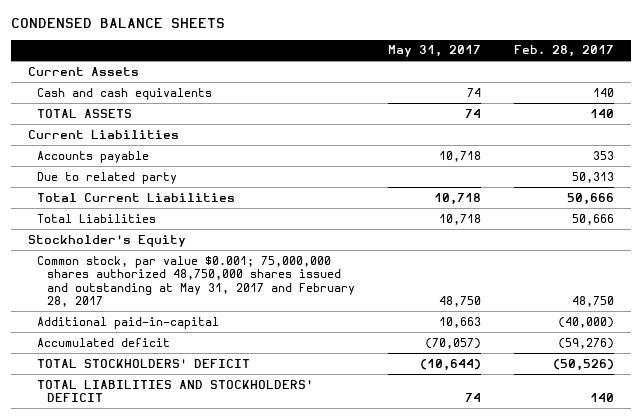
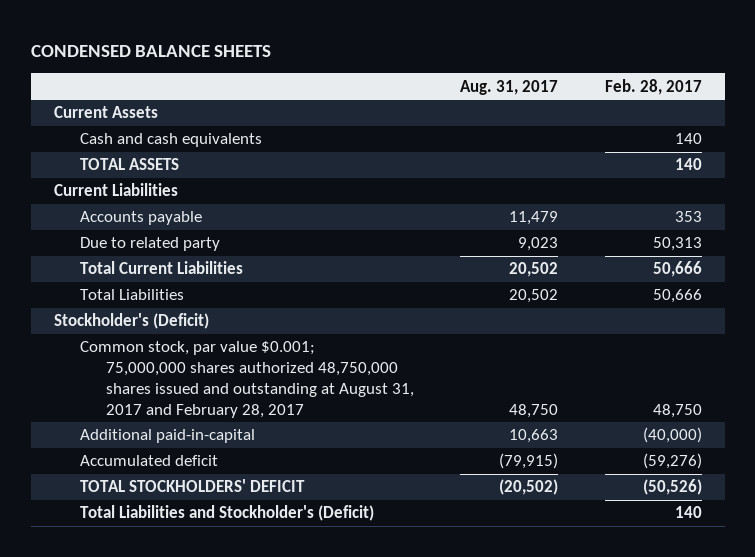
- | May 31, 2017 | Feb. 28, 2017
+ | Aug. 31, 2017 | Feb. 28, 2017
- Stockholder's Equity
- Common stock, par value $0.001; 75,000,000 shares authorized 48,750,000 shares issued and outstanding at May 31, 2017 and February 28, 2017 | 48,750 | 48,750
+ Stockholder's (Deficit)
+ Common stock, par value $0.001; 75,000,000 shares authorized 48,750,000 shares issued and outstanding at August 31, 2017 and February 28, 2017 | 48,750 | 48,750
- TOTAL LIABILITIES AND STOCKHOLDERS' DEFICIT | 74 | 140
+ Total Liabilities and Stockholder's (Deficit) | | 140

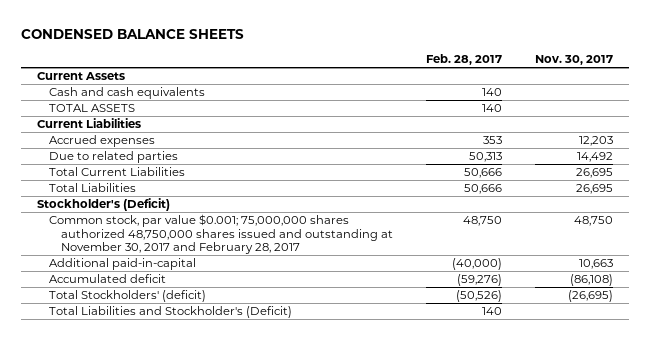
- | Aug. 31, 2017 | Feb. 28, 2017
+ | Feb. 28, 2017 | Nov. 30, 2017
- Accounts payable | 11,479 | 353
- Due to related party | 9,023 | 50,313
+ Accrued expenses | 353 | 12,203
+ Due to related parties | 50,313 | 14,492
- Common stock, par value $0.001; 75,000,000 shares authorized 48,750,000 shares issued and outstanding at August 31, 2017 and February 28, 2017 | 48,750 | 48,750
+ Common stock, par value $0.001; 75,000,000 shares authorized 48,750,000 shares issued and outstanding at November 30, 2017 and February 28, 2017 | 48,750 | 48,750
- TOTAL STOCKHOLDERS' DEFICIT | (20,502) | (50,526)
+ Total Stockholders' (deficit) | (50,526) | (26,695)

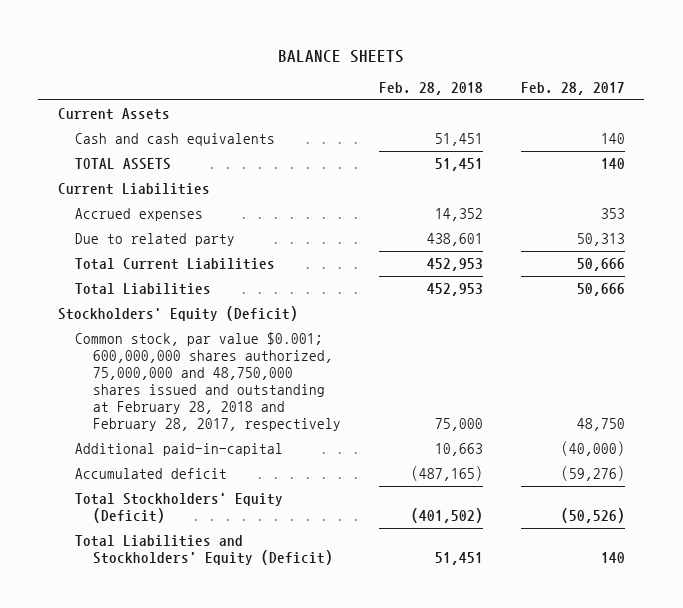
- CONDENSED BALANCE SHEETS
+ BALANCE SHEETS
- | Feb. 28, 2017 | Nov. 30, 2017
+ | Feb. 28, 2018 | Feb. 28, 2017
- Due to related parties | 50,313 | 14,492
+ Due to related party | 438,601 | 50,313
- Stockholder's (Deficit)
- Common stock, par value $0.001; 75,000,000 shares authorized 48,750,000 shares issued and outstanding at November 30, 2017 and February 28, 2017 | 48,750 | 48,750
+ Stockholders' Equity (Deficit)
+ Common stock, par value $0.001; 600,000,000 shares authorized, 75,000,000 and 48,750,000 shares issued and outstanding at February 28, 2018 and February 28, 2017, respectively | 75,000 | 48,750
- Total Stockholders' (deficit) | (50,526) | (26,695)
- Total Liabilities and Stockholder's (Deficit) | 140 |
+ Total Stockholders' Equity (Deficit) | (401,502) | (50,526)
+ Total Liabilities and Stockholders' Equity (Deficit) | 51,451 | 140

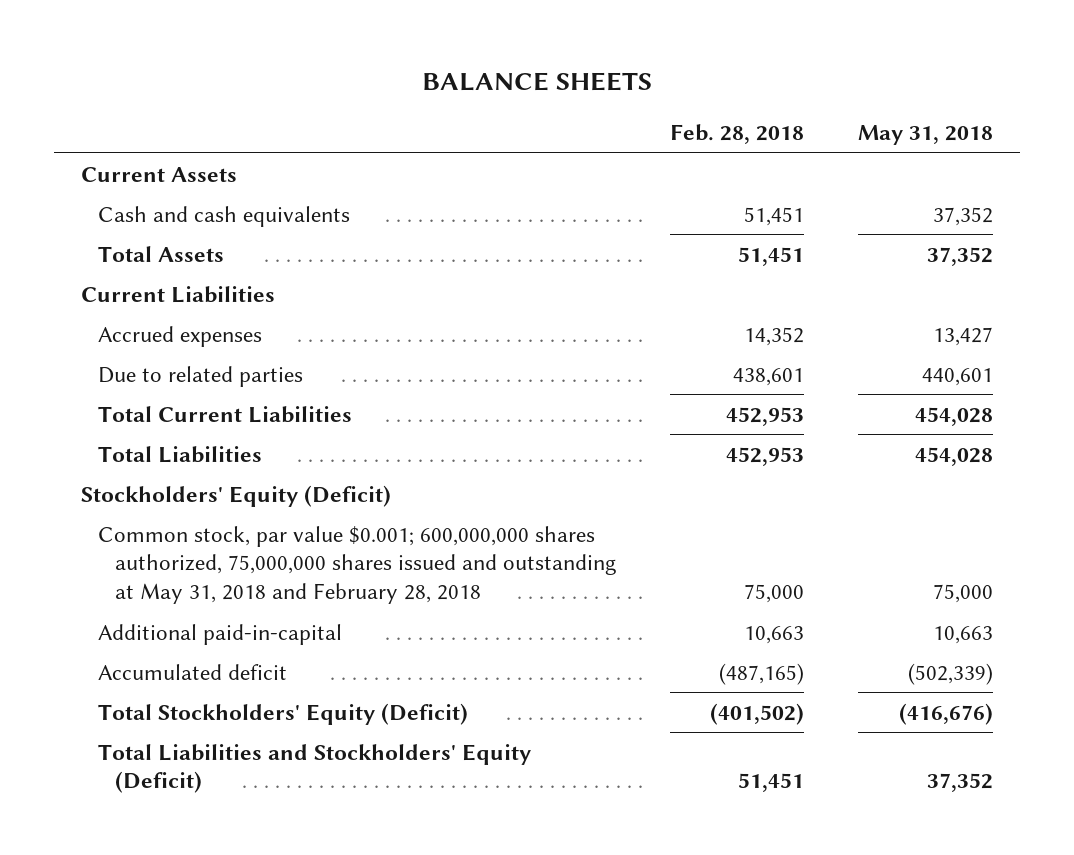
- | Feb. 28, 2018 | Feb. 28, 2017
+ | Feb. 28, 2018 | May 31, 2018
- TOTAL ASSETS | 51,451 | 140
+ Total Assets | 51,451 | 37,352
- Due to related party | 438,601 | 50,313
+ Due to related parties | 438,601 | 440,601
- Common stock, par value $0.001; 600,000,000 shares authorized, 75,000,000 and 48,750,000 shares issued and outstanding at February 28, 2018 and February 28, 2017, respectively | 75,000 | 48,750
+ Common stock, par value $0.001; 600,000,000 shares authorized, 75,000,000 shares issued and outstanding at May 31, 2018 and February 28, 2018 | 75,000 | 75,000

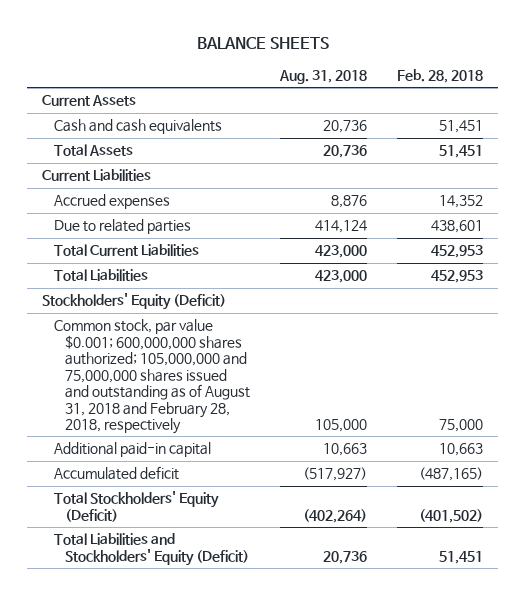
- | Feb. 28, 2018 | May 31, 2018
+ | Aug. 31, 2018 | Feb. 28, 2018
- Common stock, par value $0.001; 600,000,000 shares authorized, 75,000,000 shares issued and outstanding at May 31, 2018 and February 28, 2018 | 75,000 | 75,000
- Additional paid-in-capital | 10,663 | 10,663
+ Common stock, par value $0.001; 600,000,000 shares authorized; 105,000,000 and 75,000,000 shares issued and outstanding as of August 31, 2018 and February 28, 2018, respectively | 105,000 | 75,000
+ Additional paid-in capital | 10,663 | 10,663

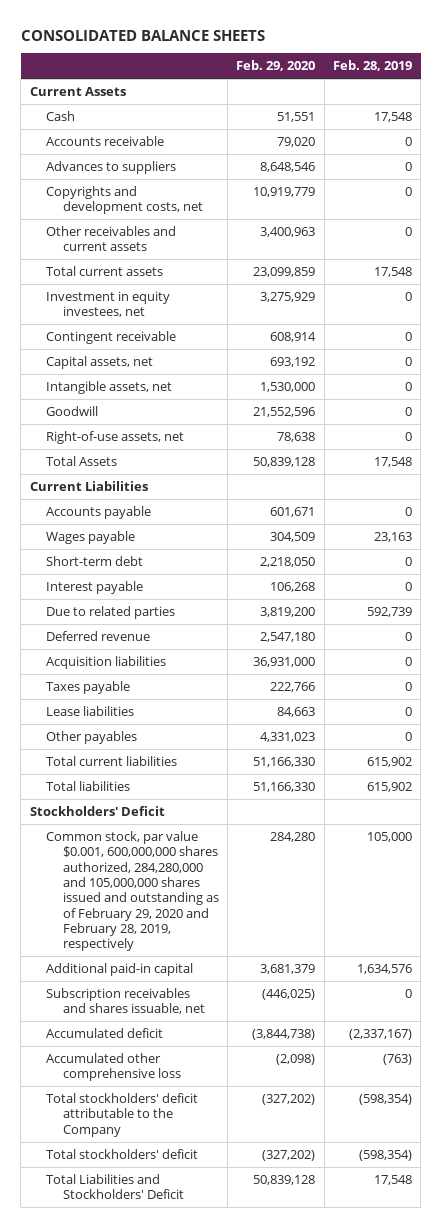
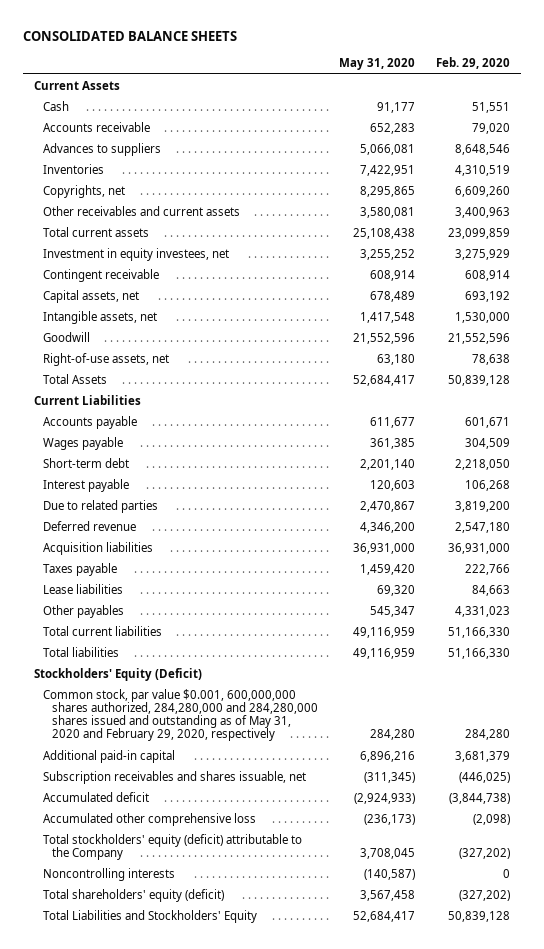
- | Feb. 29, 2020 | Feb. 28, 2019
+ | May 31, 2020 | Feb. 29, 2020
- Copyrights and development costs, net | 10,919,779 | 0
+ Inventories | 7,422,951 | 4,310,519
+ Copyrights, net | 8,295,865 | 6,609,260
- Stockholders' Deficit
- Common stock, par value $0.001, 600,000,000 shares authorized, 284,280,000 and 105,000,000 shares issued and outstanding as of February 29, 2020 and February 28, 2019, respectively | 284,280 | 105,000
+ Stockholders' Equity (Deficit)
+ Common stock, par value $0.001, 600,000,000 shares authorized, 284,280,000 and 284,280,000 shares issued and outstanding as of May 31, 2020 and February 29, 2020, respectively | 284,280 | 284,280
- Total stockholders' deficit attributable to the Company | (327,202) | (598,354)
- Total stockholders' deficit | (327,202) | (598,354)
- Total Liabilities and Stockholders' Deficit | 50,839,128 | 17,548
+ Total stockholders' equity (deficit) attributable to the Company | 3,708,045 | (327,202)
+ Noncontrolling interests | (140,587) | 0
+ Total shareholders' equity (deficit) | 3,567,458 | (327,202)
+ Total Liabilities and Stockholders' Equity | 52,684,417 | 50,839,128

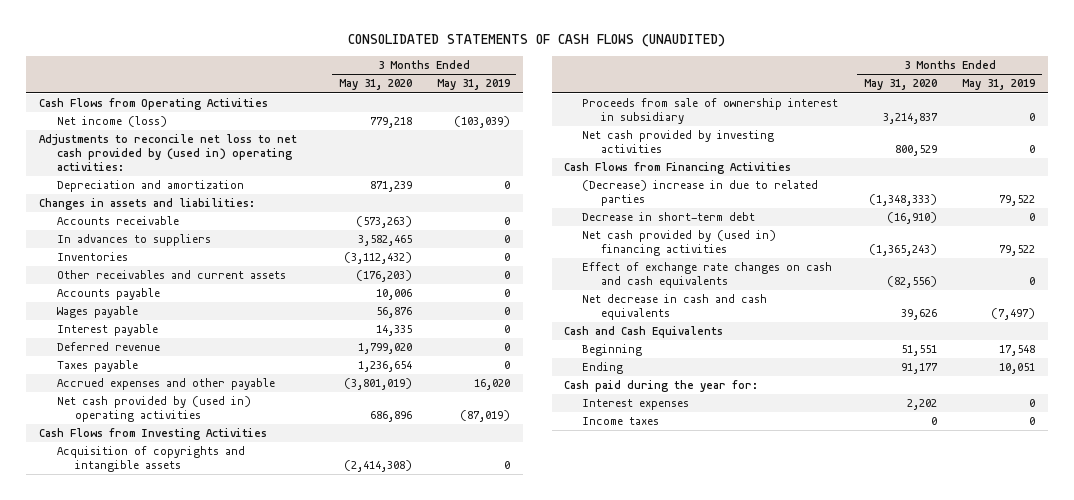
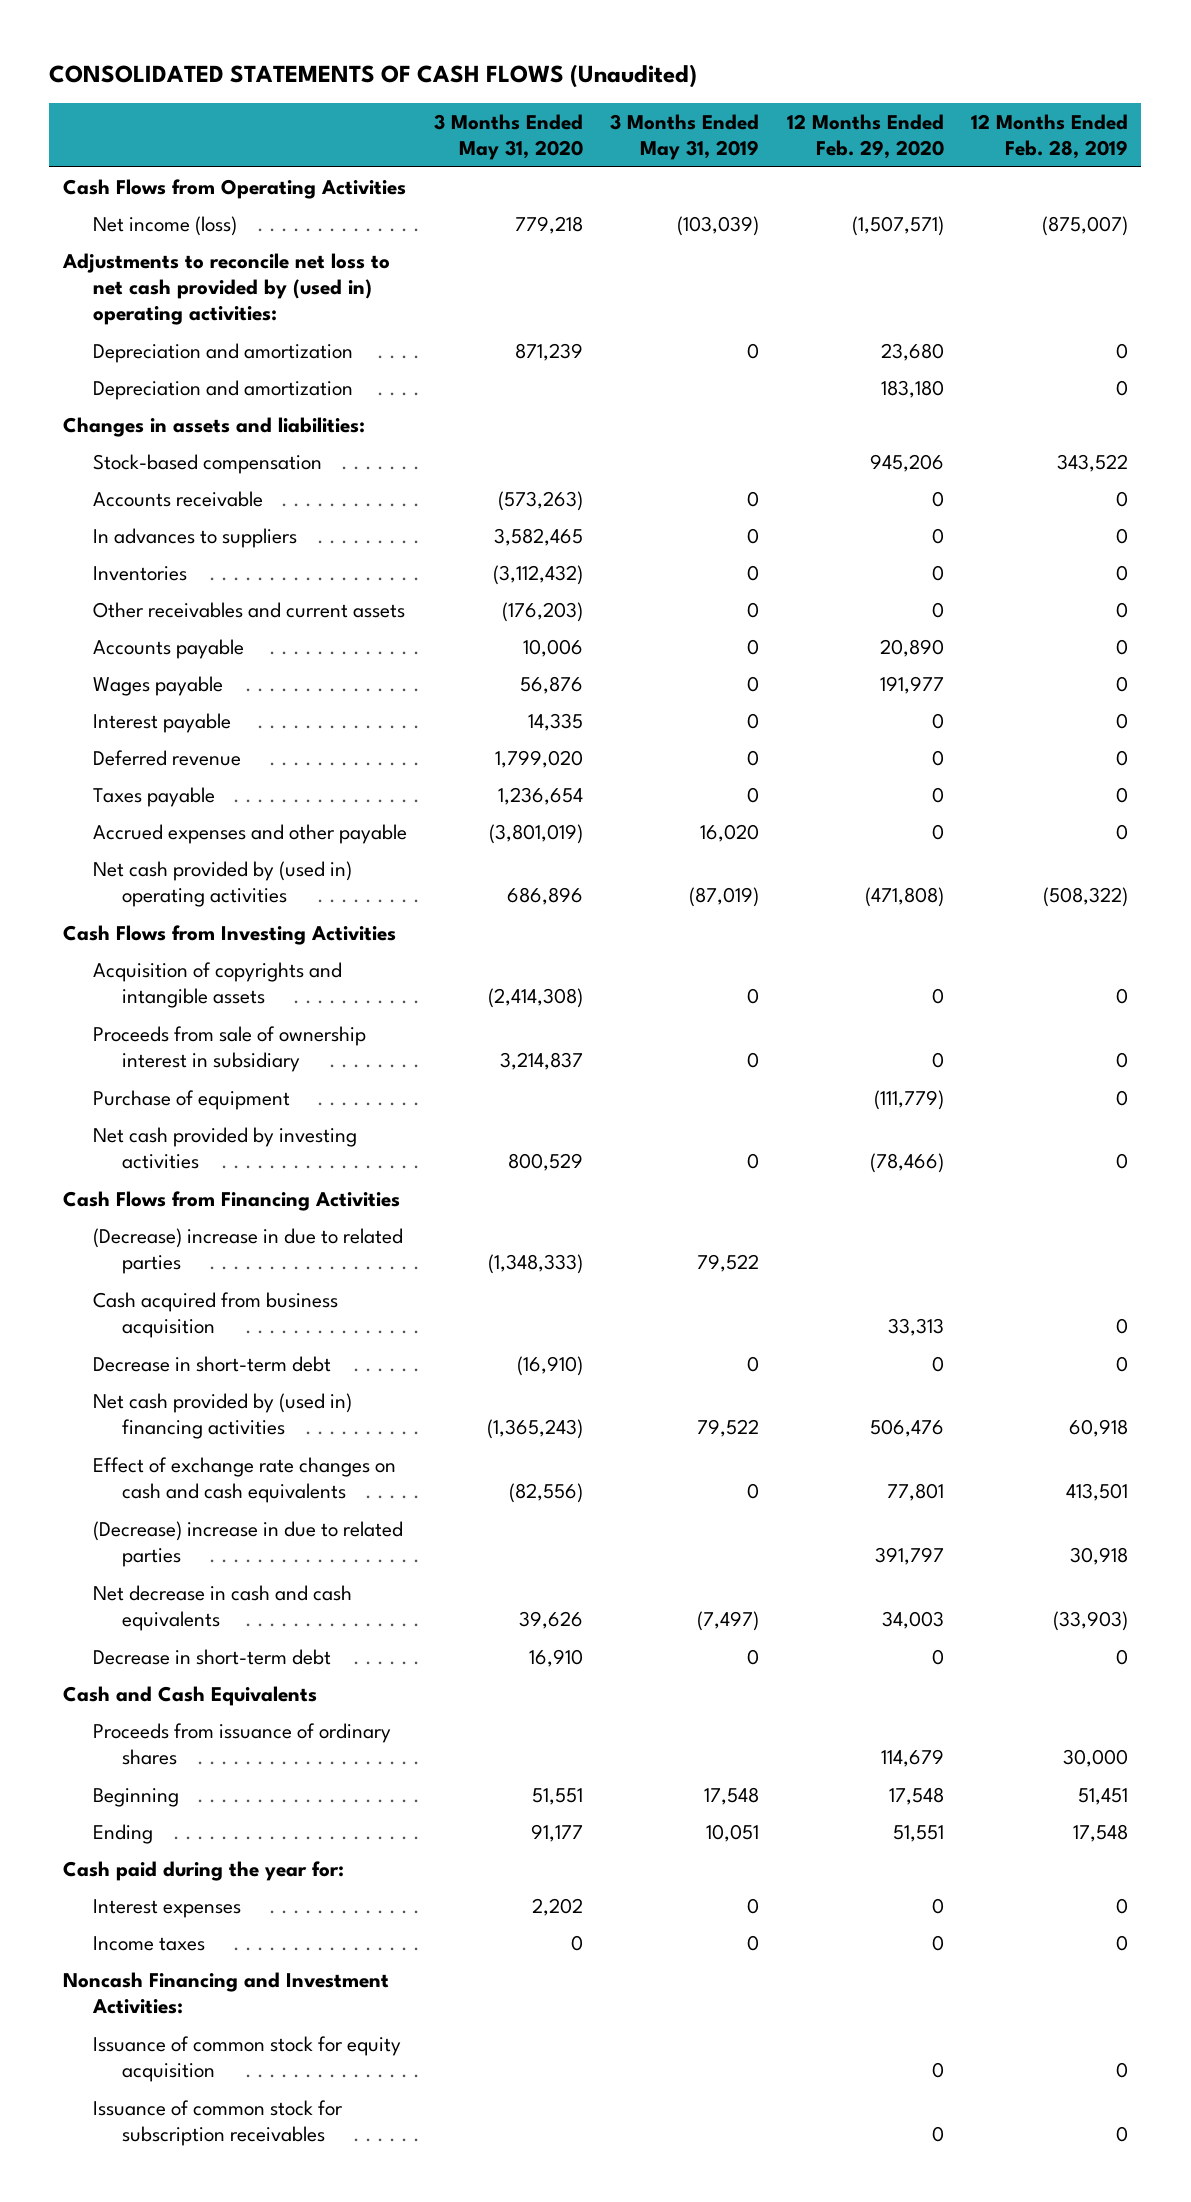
- CONSOLIDATED STATEMENTS OF CASH FLOWS (UNAUDITED)
+ CONSOLIDATED STATEMENTS OF CASH FLOWS (Unaudited)
- | 3 Months Ended May 31, 2020 | 3 Months Ended May 31, 2019
+ | 3 Months Ended May 31, 2020 | 3 Months Ended May 31, 2019 | 12 Months Ended Feb. 29, 2020 | 12 Months Ended Feb. 28, 2019
+ Depreciation and amortization | | | 183,180 | 0
+ Stock-based compensation | | | 945,206 | 343,522
+ Purchase of equipment | | | (111,779) | 0
+ Cash acquired from business acquisition | | | 33,313 | 0
+ (Decrease) increase in due to related parties | | | 391,797 | 30,918
+ Decrease in short-term debt | 16,910 | 0 | 0 | 0
+ Proceeds from issuance of ordinary shares | | | 114,679 | 30,000
+ Noncash Financing and Investment Activities:
+ Issuance of common stock for equity acquisition | | | 0 | 0
+ Issuance of common stock for subscription receivables | | | 0 | 0

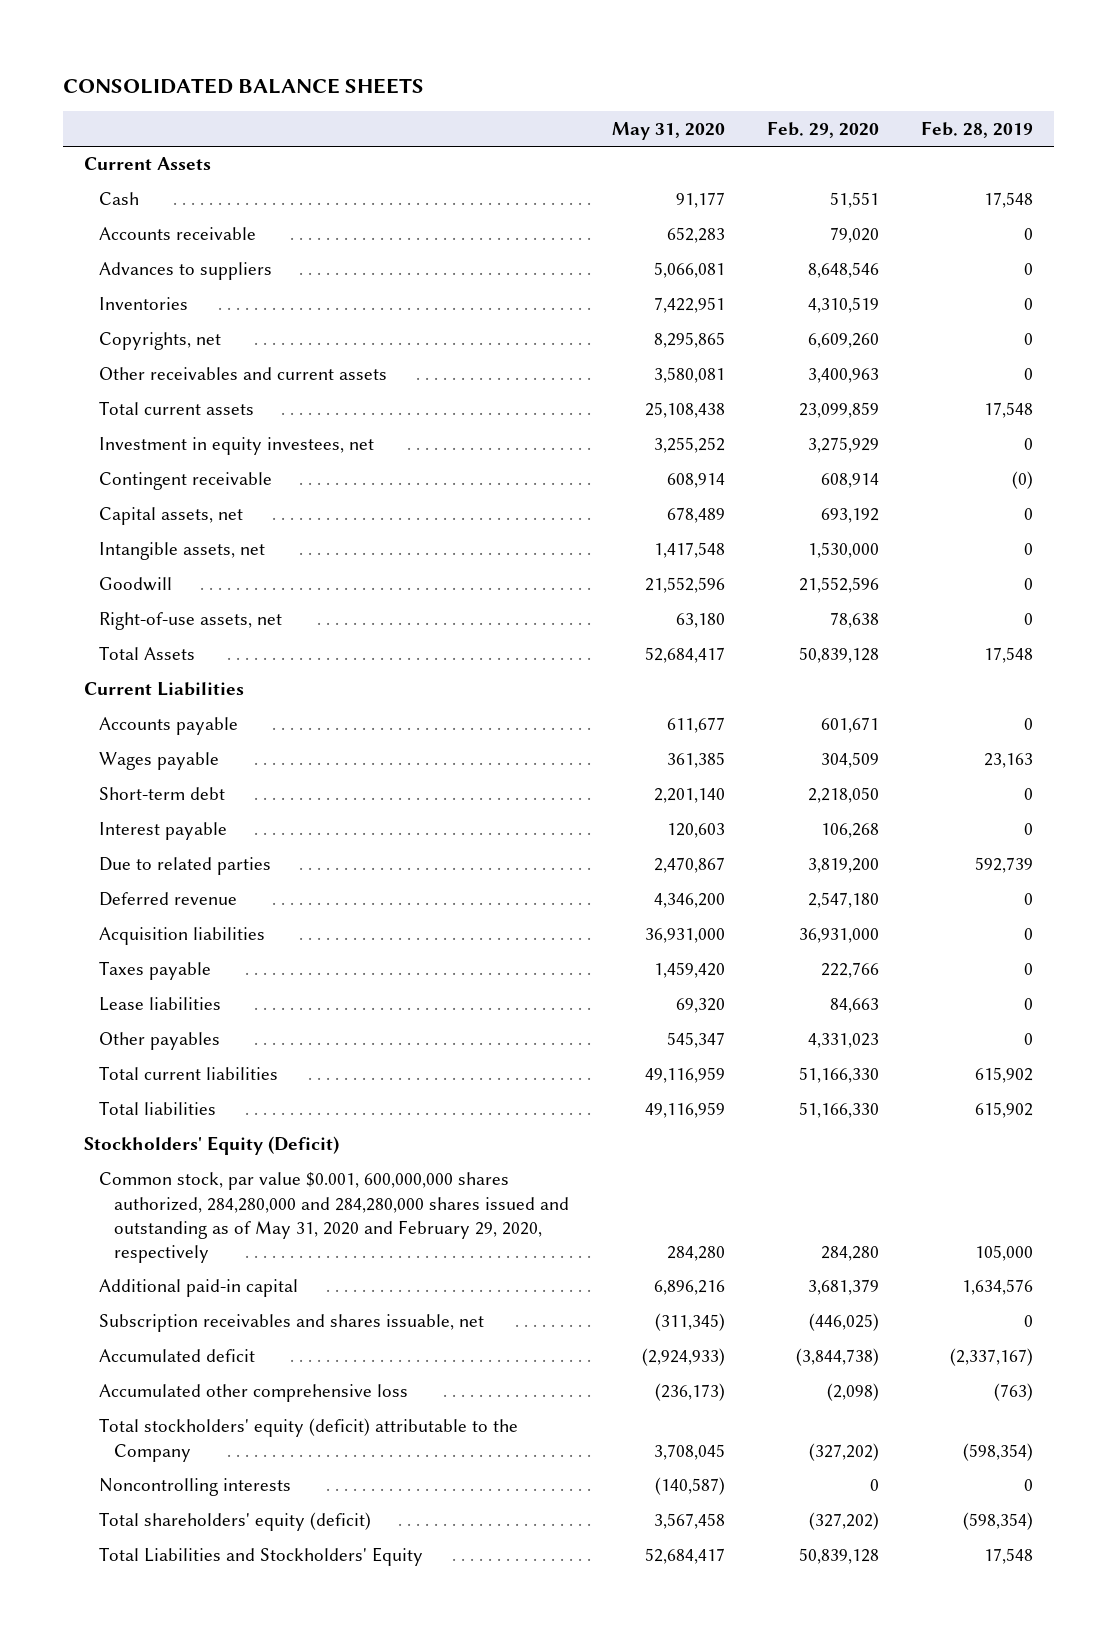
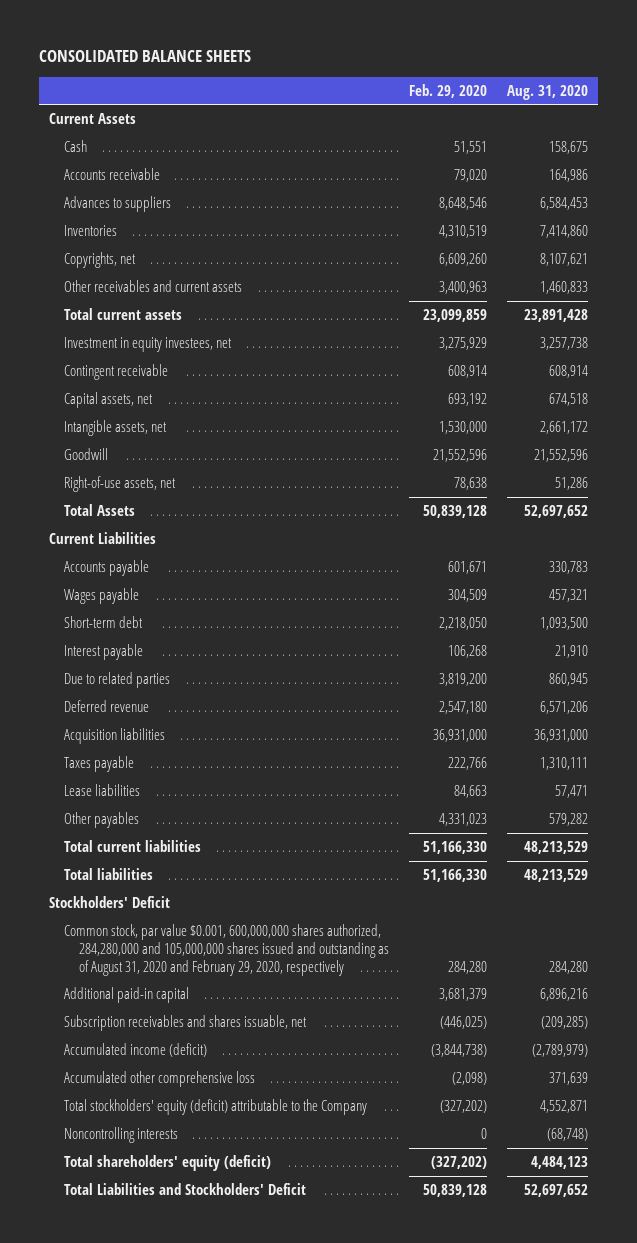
- | May 31, 2020 | Feb. 29, 2020 | Feb. 28, 2019
+ | Feb. 29, 2020 | Aug. 31, 2020
- Stockholders' Equity (Deficit)
- Common stock, par value $0.001, 600,000,000 shares authorized, 284,280,000 and 284,280,000 shares issued and outstanding as of May 31, 2020 and February 29, 2020, respectively | 284,280 | 284,280 | 105,000
+ Stockholders' Deficit
+ Common stock, par value $0.001, 600,000,000 shares authorized, 284,280,000 and 105,000,000 shares issued and outstanding as of August 31, 2020 and February 29, 2020, respectively | 284,280 | 284,280
- Accumulated deficit | (2,924,933) | (3,844,738) | (2,337,167)
+ Accumulated income (deficit) | (3,844,738) | (2,789,979)
- Total Liabilities and Stockholders' Equity | 52,684,417 | 50,839,128 | 17,548
+ Total Liabilities and Stockholders' Deficit | 50,839,128 | 52,697,652

